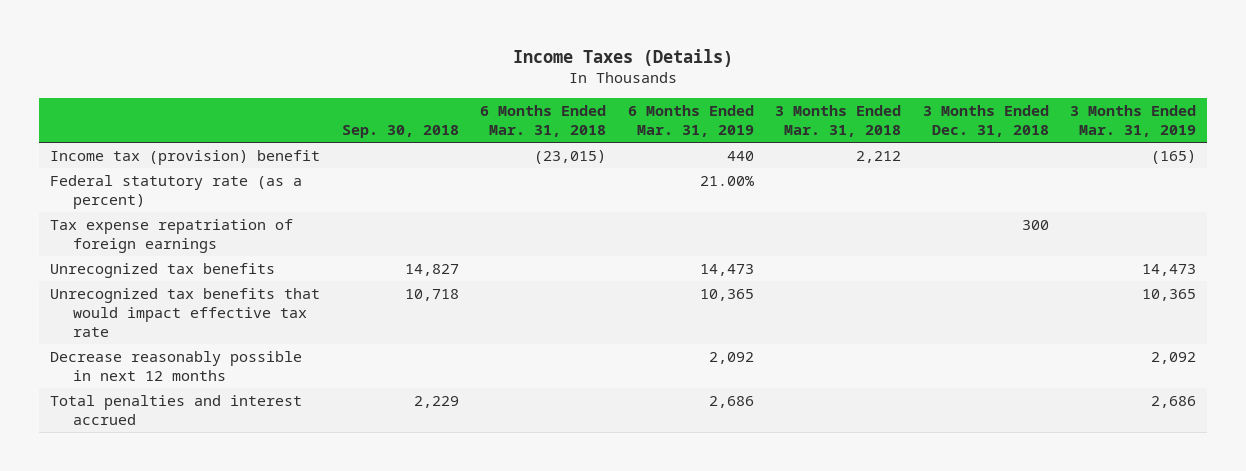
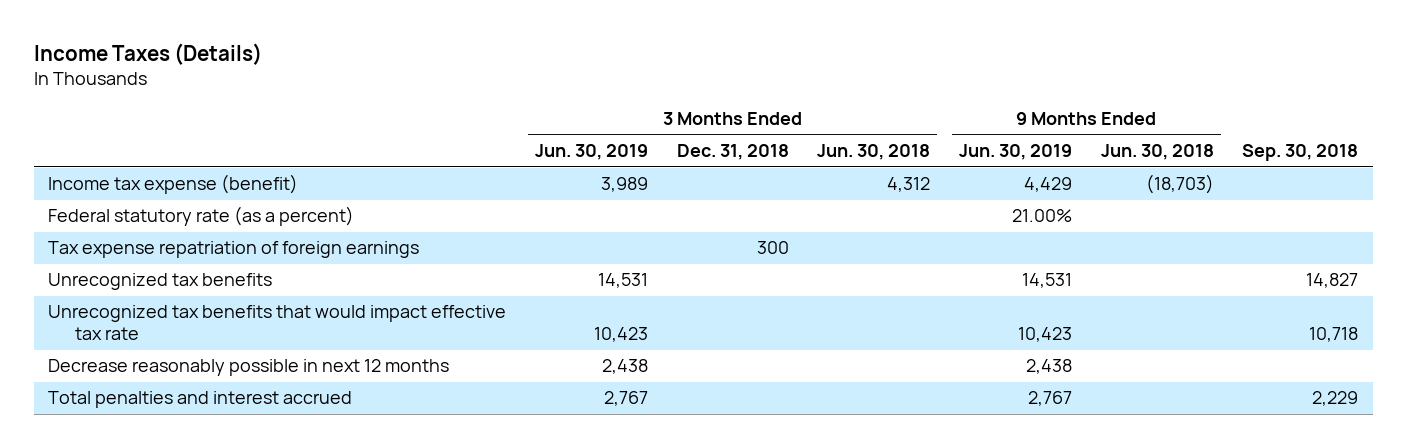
- | Sep. 30, 2018 | 6 Months Ended Mar. 31, 2018 | 6 Months Ended Mar. 31, 2019 | 3 Months Ended Mar. 31, 2018 | 3 Months Ended Dec. 31, 2018 | 3 Months Ended Mar. 31, 2019
+ | 3 Months Ended Jun. 30, 2019 | 3 Months Ended Dec. 31, 2018 | 3 Months Ended Jun. 30, 2018 | 9 Months Ended Jun. 30, 2019 | 9 Months Ended Jun. 30, 2018 | Sep. 30, 2018
- Income tax (provision) benefit | | (23,015) | 440 | 2,212 | | (165)
+ Income tax expense (benefit) | 3,989 | | 4,312 | 4,429 | (18,703) |

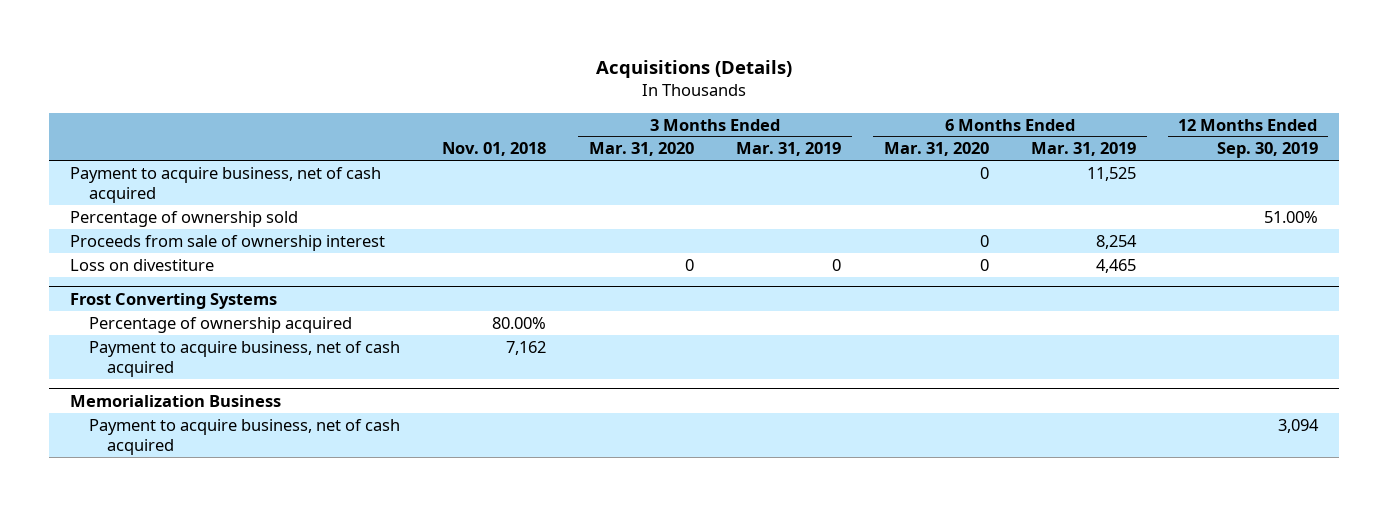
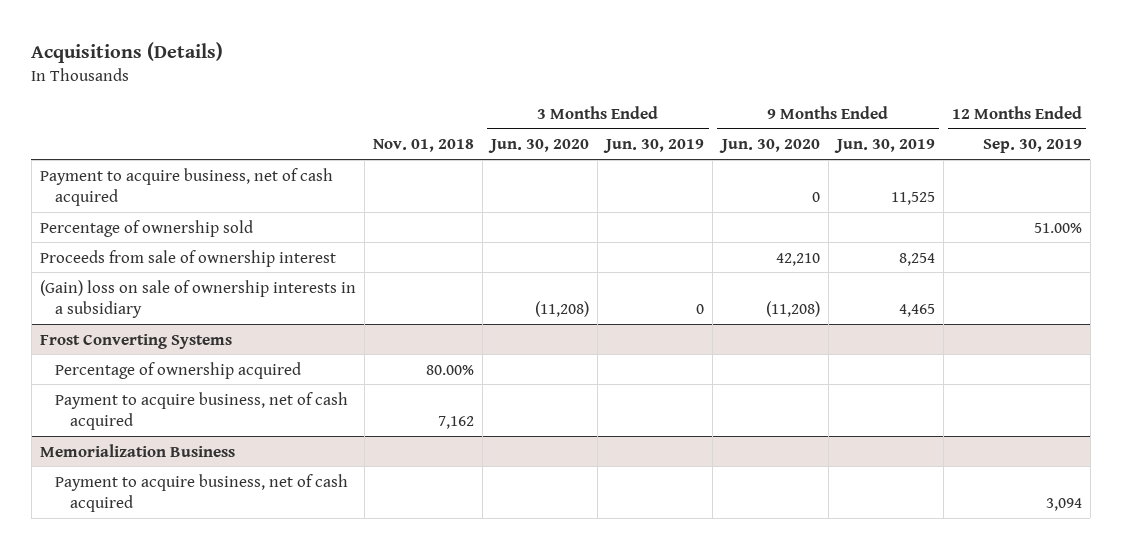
- | Nov. 01, 2018 | 3 Months Ended Mar. 31, 2020 | 3 Months Ended Mar. 31, 2019 | 6 Months Ended Mar. 31, 2020 | 6 Months Ended Mar. 31, 2019 | 12 Months Ended Sep. 30, 2019
+ | Nov. 01, 2018 | 3 Months Ended Jun. 30, 2020 | 3 Months Ended Jun. 30, 2019 | 9 Months Ended Jun. 30, 2020 | 9 Months Ended Jun. 30, 2019 | 12 Months Ended Sep. 30, 2019
- Loss on divestiture | | 0 | 0 | 0 | 4,465 |
+ (Gain) loss on sale of ownership interests in a subsidiary | | (11,208) | 0 | (11,208) | 4,465 |

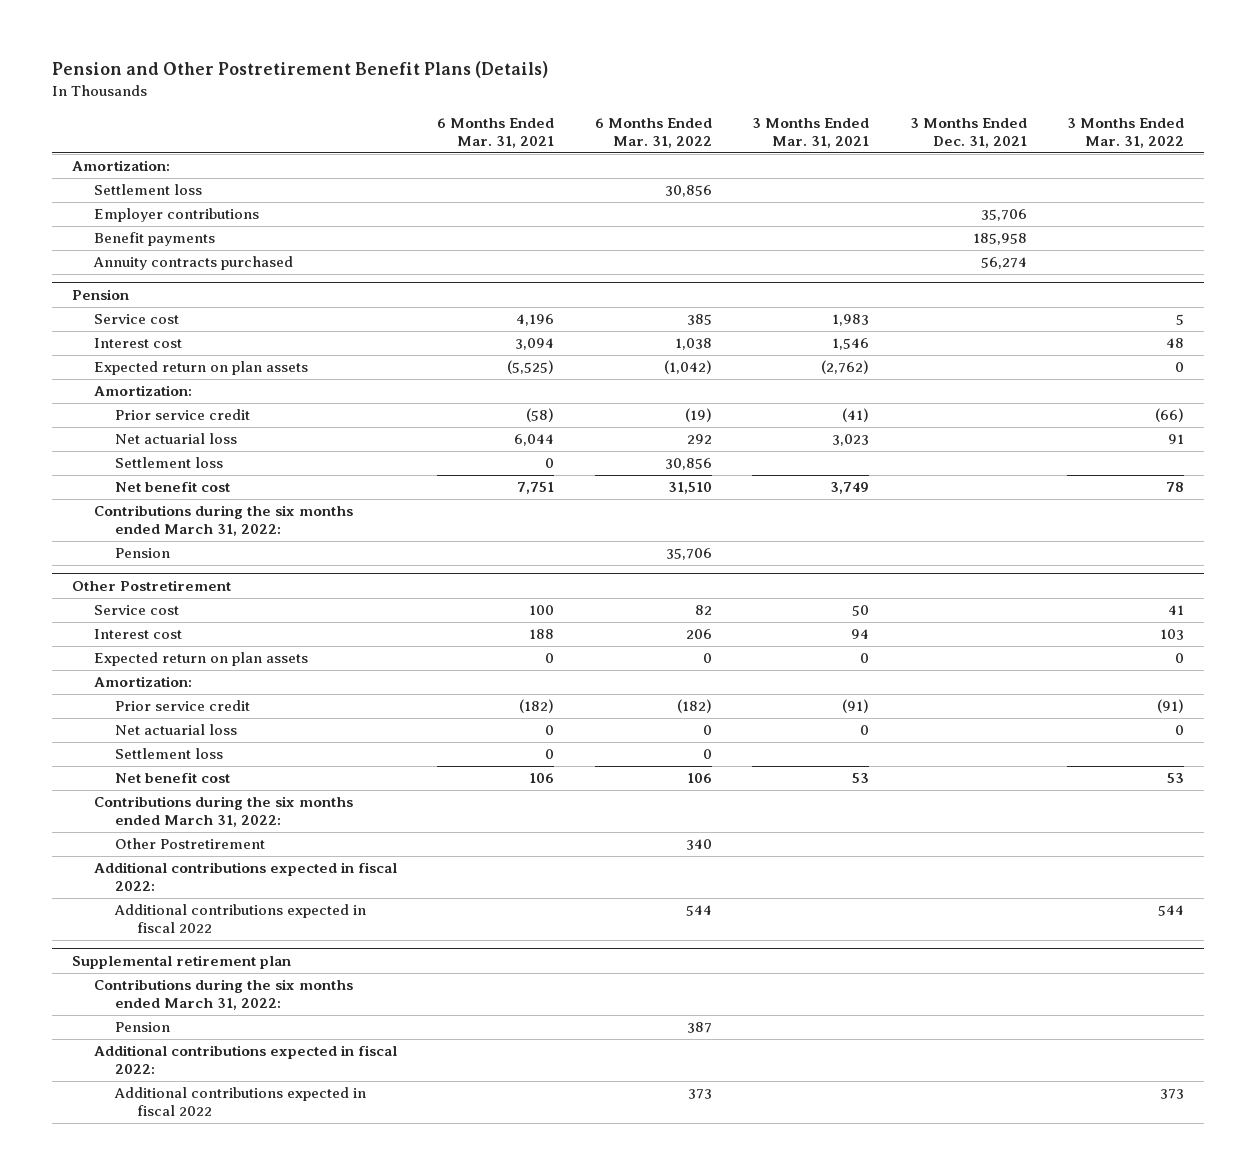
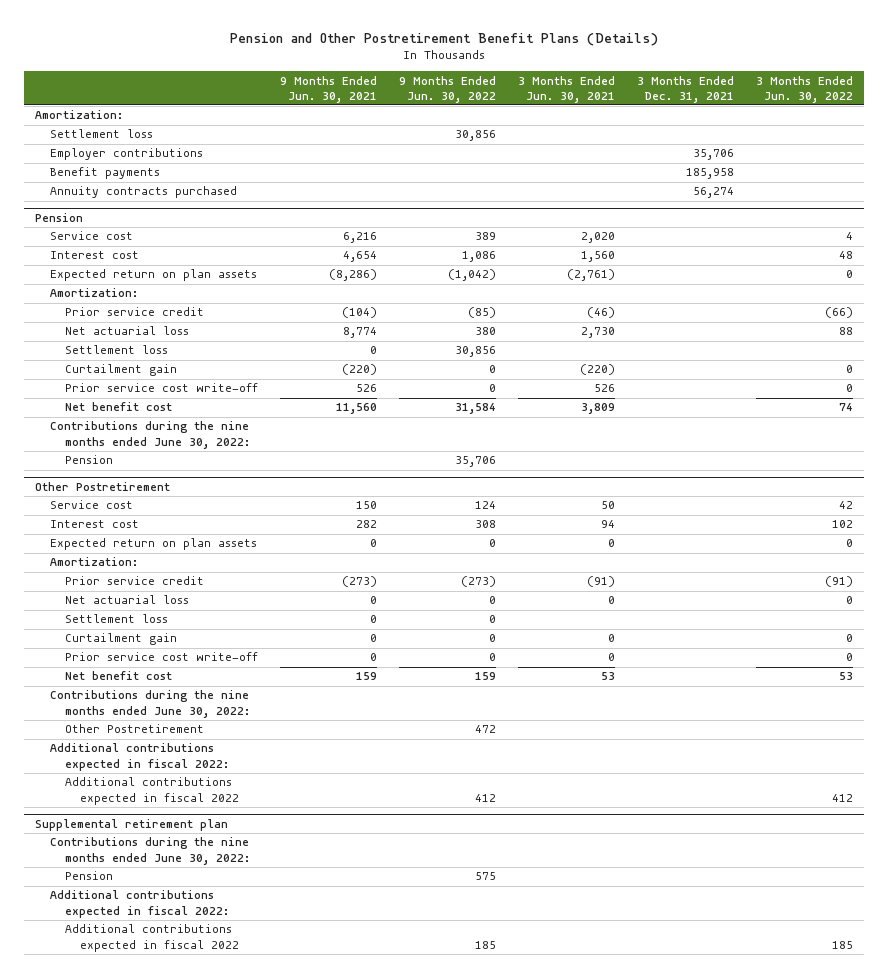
- | 6 Months Ended Mar. 31, 2021 | 6 Months Ended Mar. 31, 2022 | 3 Months Ended Mar. 31, 2021 | 3 Months Ended Dec. 31, 2021 | 3 Months Ended Mar. 31, 2022
+ | 9 Months Ended Jun. 30, 2021 | 9 Months Ended Jun. 30, 2022 | 3 Months Ended Jun. 30, 2021 | 3 Months Ended Dec. 31, 2021 | 3 Months Ended Jun. 30, 2022
@ Pension
+ Curtailment gain | (220) | 0 | (220) | | 0
+ Prior service cost write-off | 526 | 0 | 526 | | 0
- Contributions during the six months ended March 31, 2022:
+ Contributions during the nine months ended June 30, 2022:
@ Other Postretirement
+ Curtailment gain | 0 | 0 | 0 | | 0
+ Prior service cost write-off | 0 | 0 | 0 | | 0
- Contributions during the six months ended March 31, 2022:
+ Contributions during the nine months ended June 30, 2022:
@ Supplemental retirement plan
- Contributions during the six months ended March 31, 2022:
+ Contributions during the nine months ended June 30, 2022:

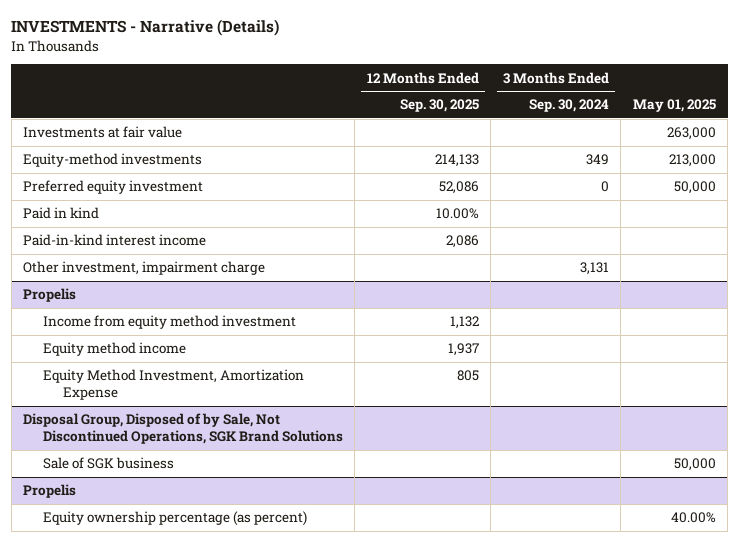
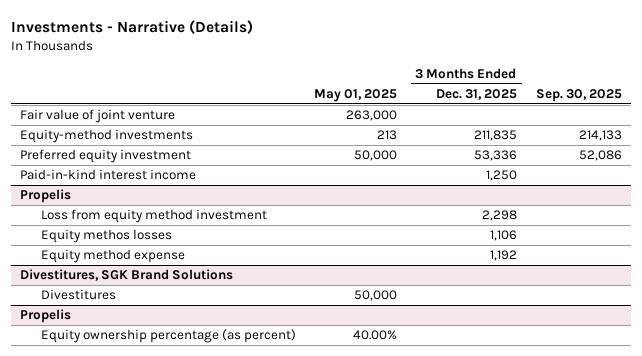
- INVESTMENTS - Narrative (Details)
+ Investments - Narrative (Details)
- | 12 Months Ended Sep. 30, 2025 | 3 Months Ended Sep. 30, 2024 | May 01, 2025
+ | May 01, 2025 | 3 Months Ended Dec. 31, 2025 | Sep. 30, 2025
- Investments at fair value | | | 263,000
- Equity-method investments | 214,133 | 349 | 213,000
+ Fair value of joint venture | 263,000 | |
+ Equity-method investments | 213 | 211,835 | 214,133
- Paid in kind | 10.00% | |
- Other investment, impairment charge | | 3,131 |
@ Propelis
- Income from equity method investment | 1,132 | |
- Equity method income | 1,937 | |
- Equity Method Investment, Amortization Expense | 805 | |
- Disposal Group, Disposed of by Sale, Not Discontinued Operations, SGK Brand Solutions
- Sale of SGK business | | | 50,000
@ Propelis
+ Loss from equity method investment | | 2,298 |
+ Equity methos losses | | 1,106 |
+ Equity method expense | | 1,192 |
+ Divestitures, SGK Brand Solutions
+ Divestitures | 50,000 | |

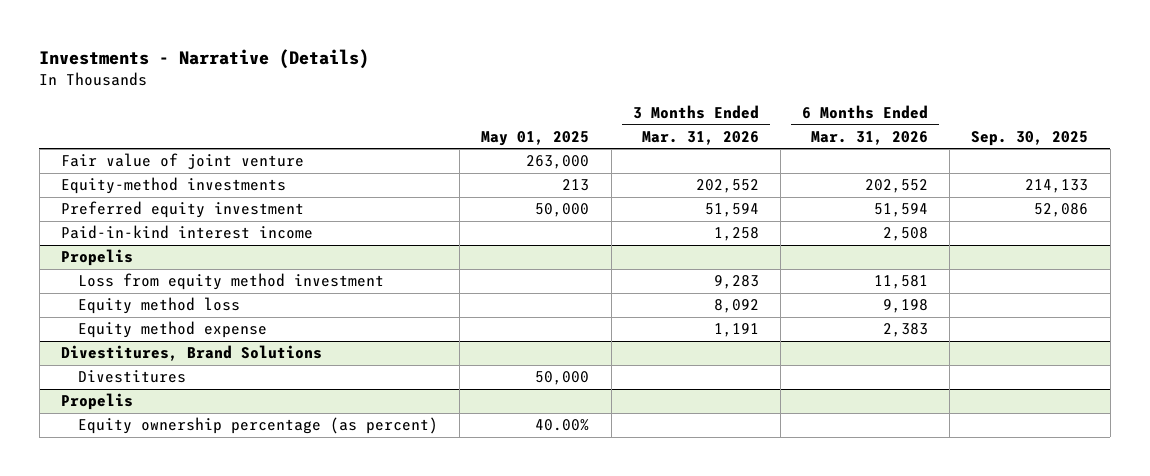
- | May 01, 2025 | 3 Months Ended Dec. 31, 2025 | Sep. 30, 2025
+ | May 01, 2025 | 3 Months Ended Mar. 31, 2026 | 6 Months Ended Mar. 31, 2026 | Sep. 30, 2025
@ Propelis
- Equity methos losses | | 1,106 |
+ Equity method loss | | 8,092 | 9,198 |
- Divestitures, SGK Brand Solutions
+ Divestitures, Brand Solutions

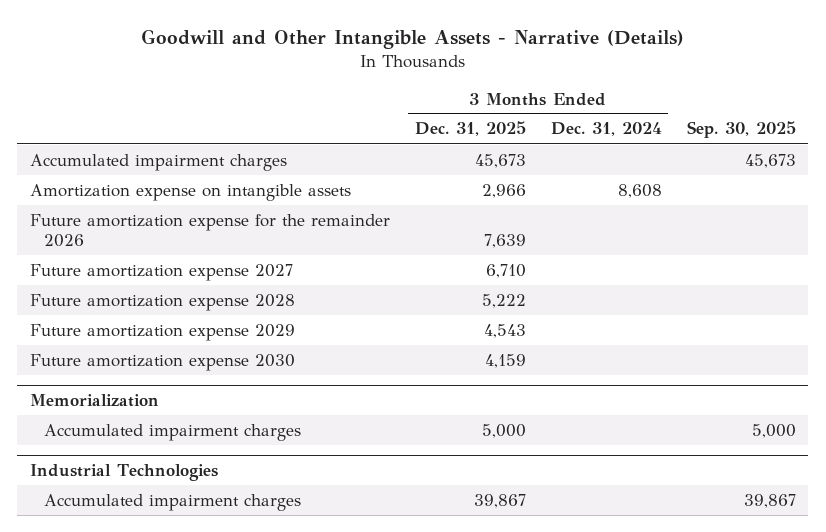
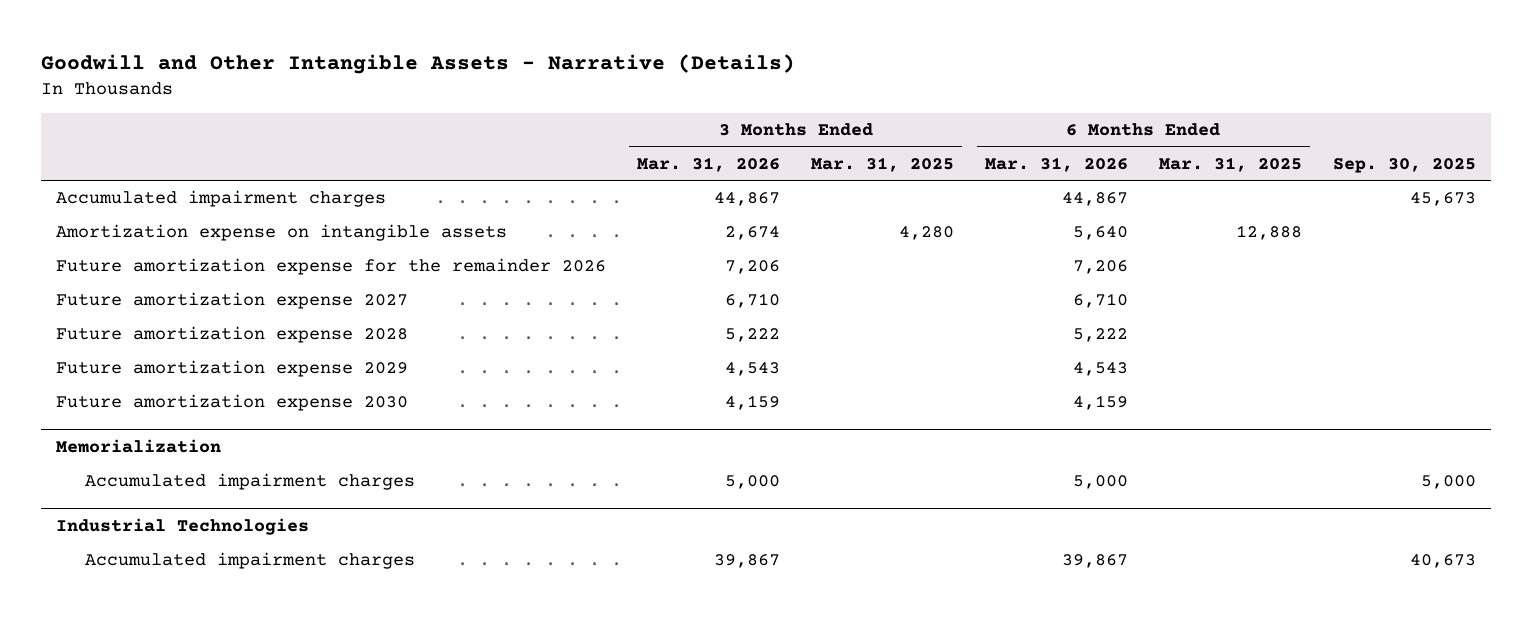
- | 3 Months Ended Dec. 31, 2025 | 3 Months Ended Dec. 31, 2024 | Sep. 30, 2025
+ | 3 Months Ended Mar. 31, 2026 | 3 Months Ended Mar. 31, 2025 | 6 Months Ended Mar. 31, 2026 | 6 Months Ended Mar. 31, 2025 | Sep. 30, 2025
@ Industrial Technologies
- Accumulated impairment charges | 39,867 | | 39,867
+ Accumulated impairment charges | 39,867 | | 39,867 | | 40,673

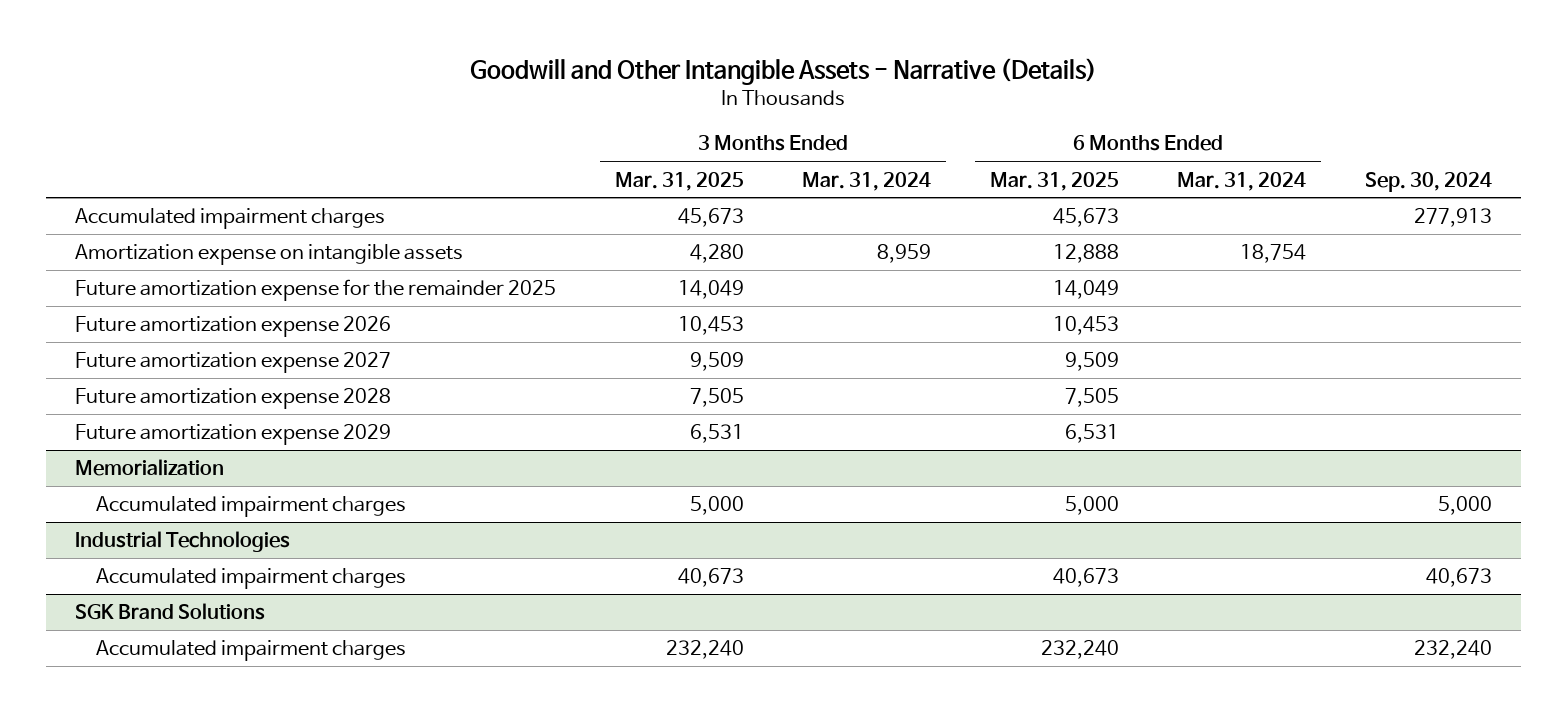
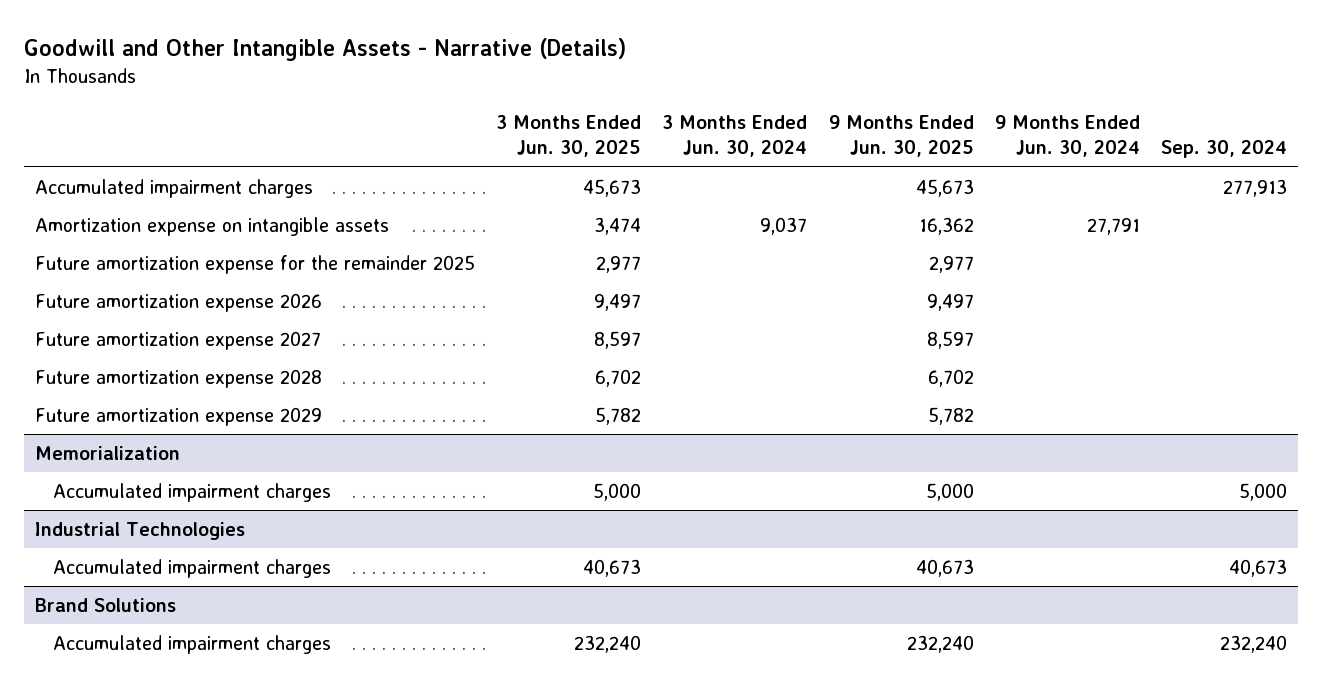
- | 3 Months Ended Mar. 31, 2025 | 3 Months Ended Mar. 31, 2024 | 6 Months Ended Mar. 31, 2025 | 6 Months Ended Mar. 31, 2024 | Sep. 30, 2024
+ | 3 Months Ended Jun. 30, 2025 | 3 Months Ended Jun. 30, 2024 | 9 Months Ended Jun. 30, 2025 | 9 Months Ended Jun. 30, 2024 | Sep. 30, 2024
- SGK Brand Solutions
+ Brand Solutions

